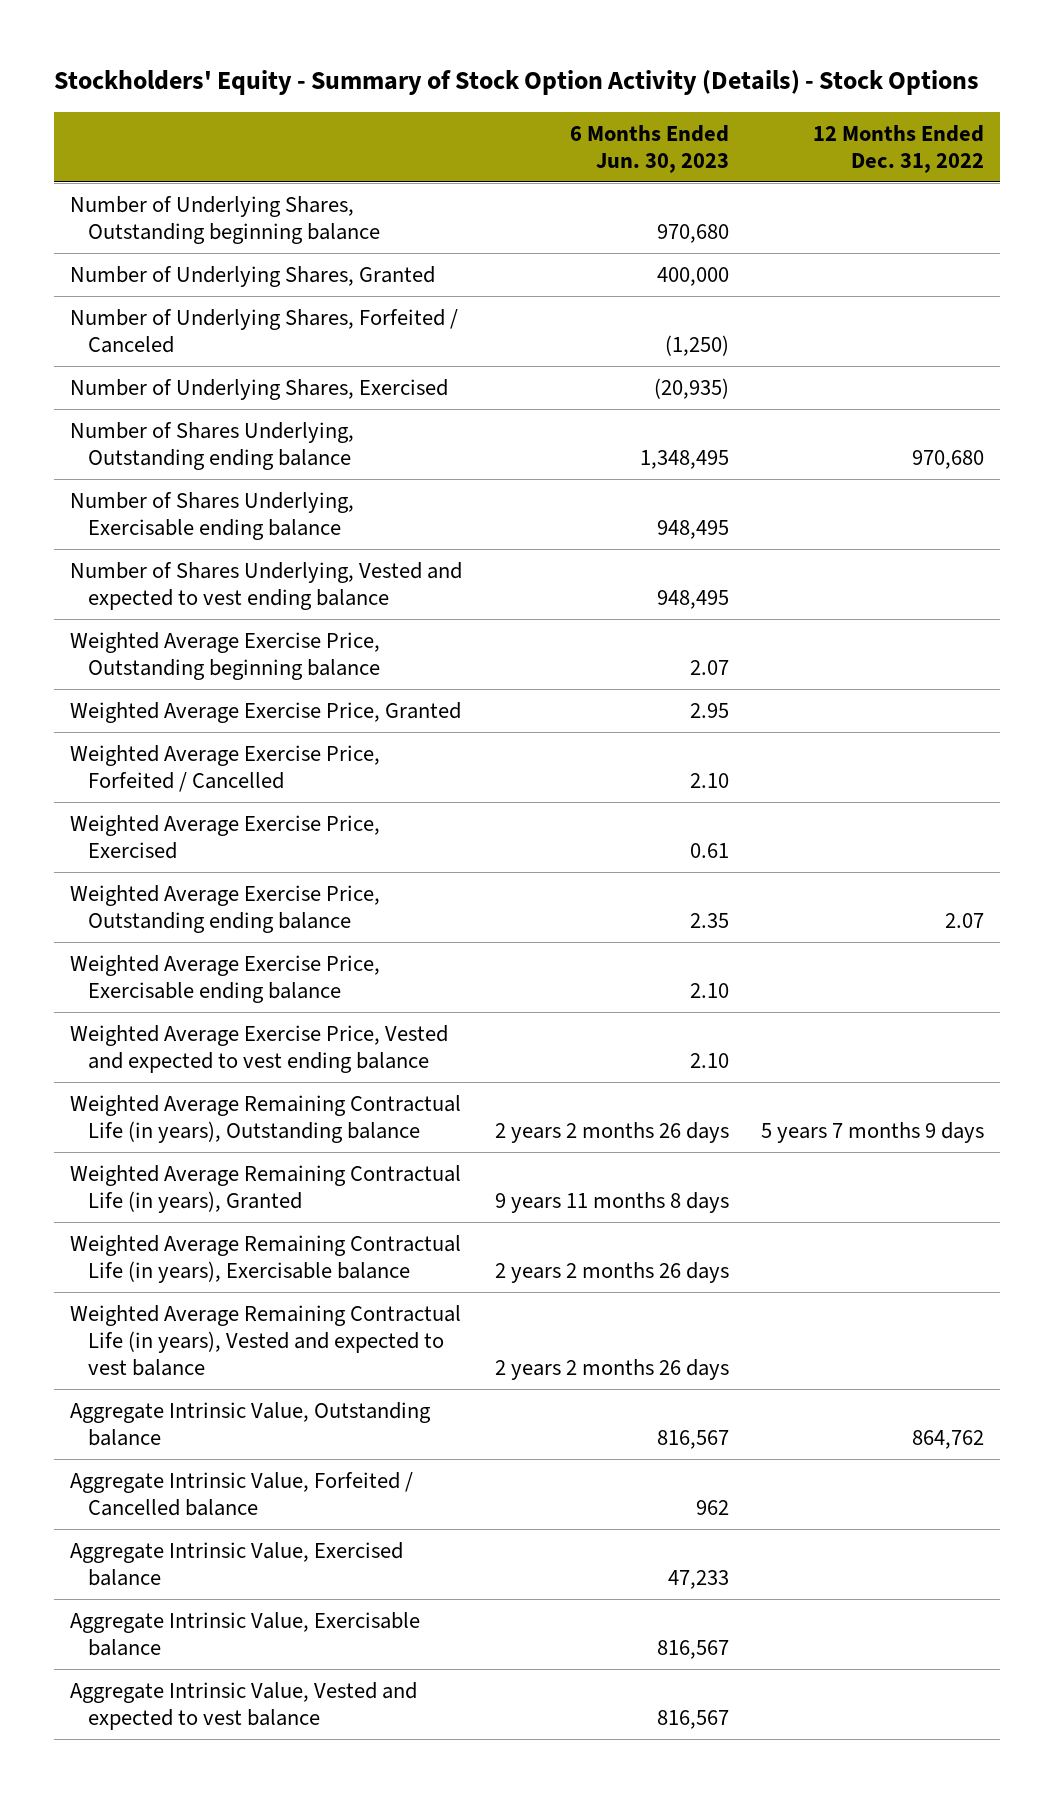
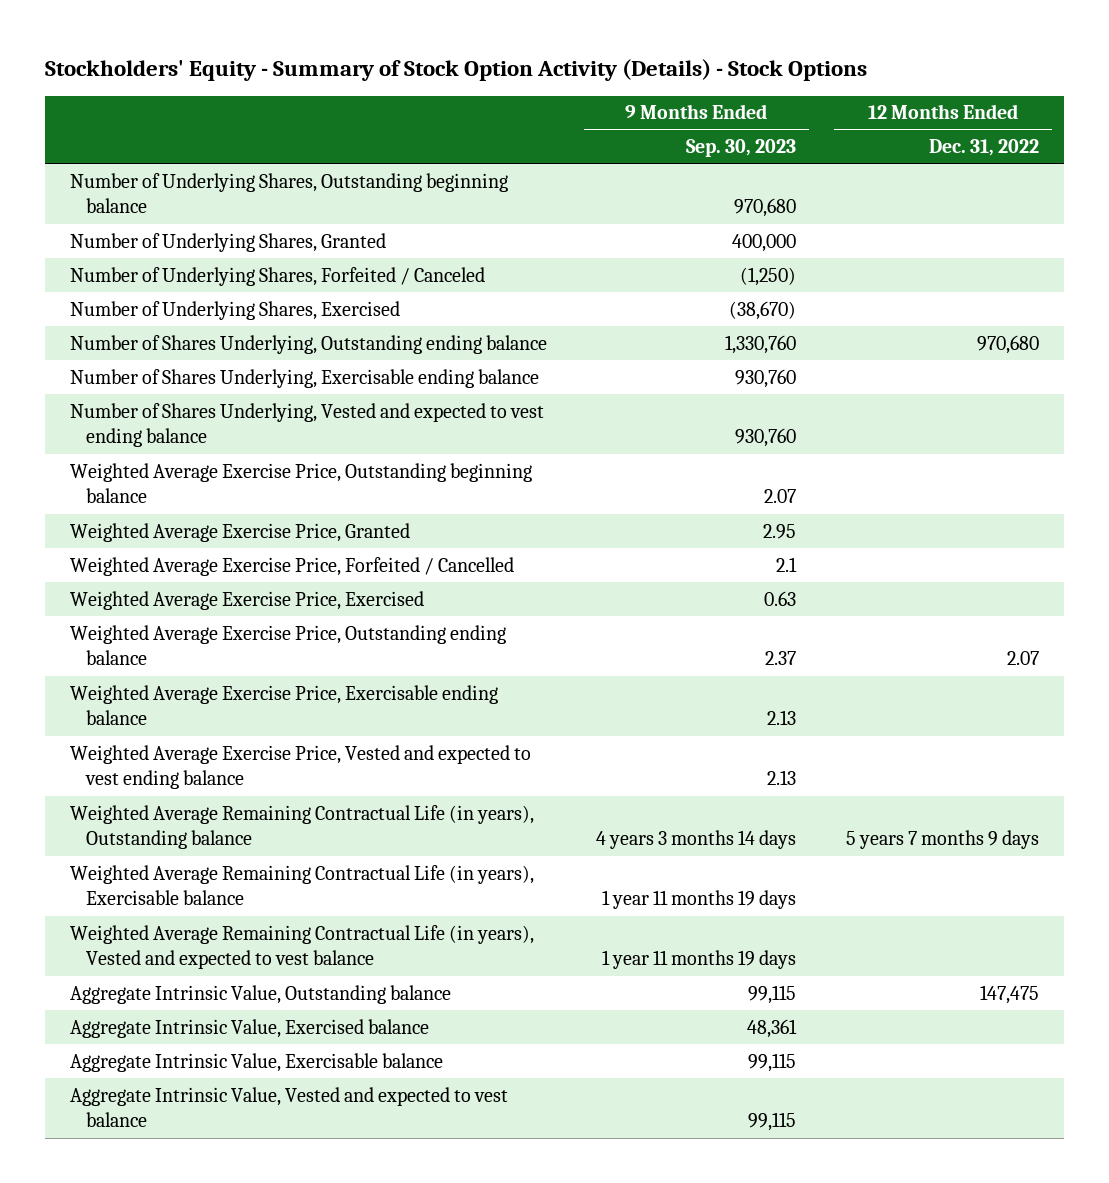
- | 6 Months Ended Jun. 30, 2023 | 12 Months Ended Dec. 31, 2022
+ | 9 Months Ended Sep. 30, 2023 | 12 Months Ended Dec. 31, 2022
- Weighted Average Remaining Contractual Life (in years), Granted | 9 years 11 months 8 days |
- Aggregate Intrinsic Value, Outstanding balance | 816,567 | 864,762
- Aggregate Intrinsic Value, Forfeited / Cancelled balance | 962 |
+ Aggregate Intrinsic Value, Outstanding balance | 99,115 | 147,475

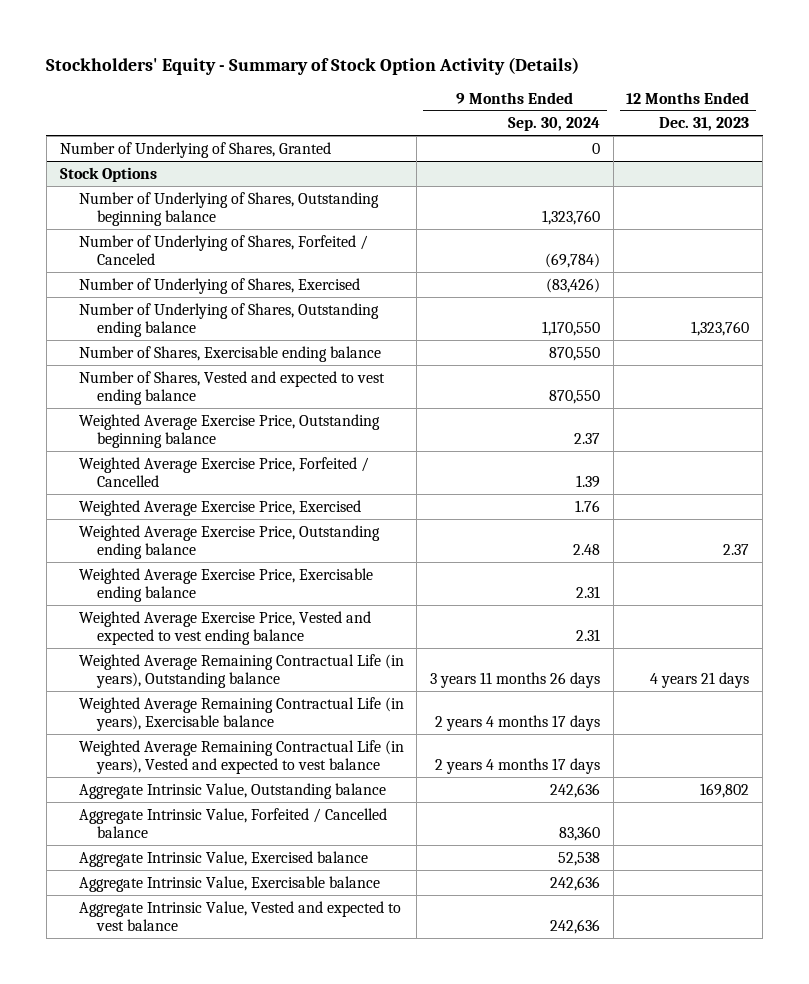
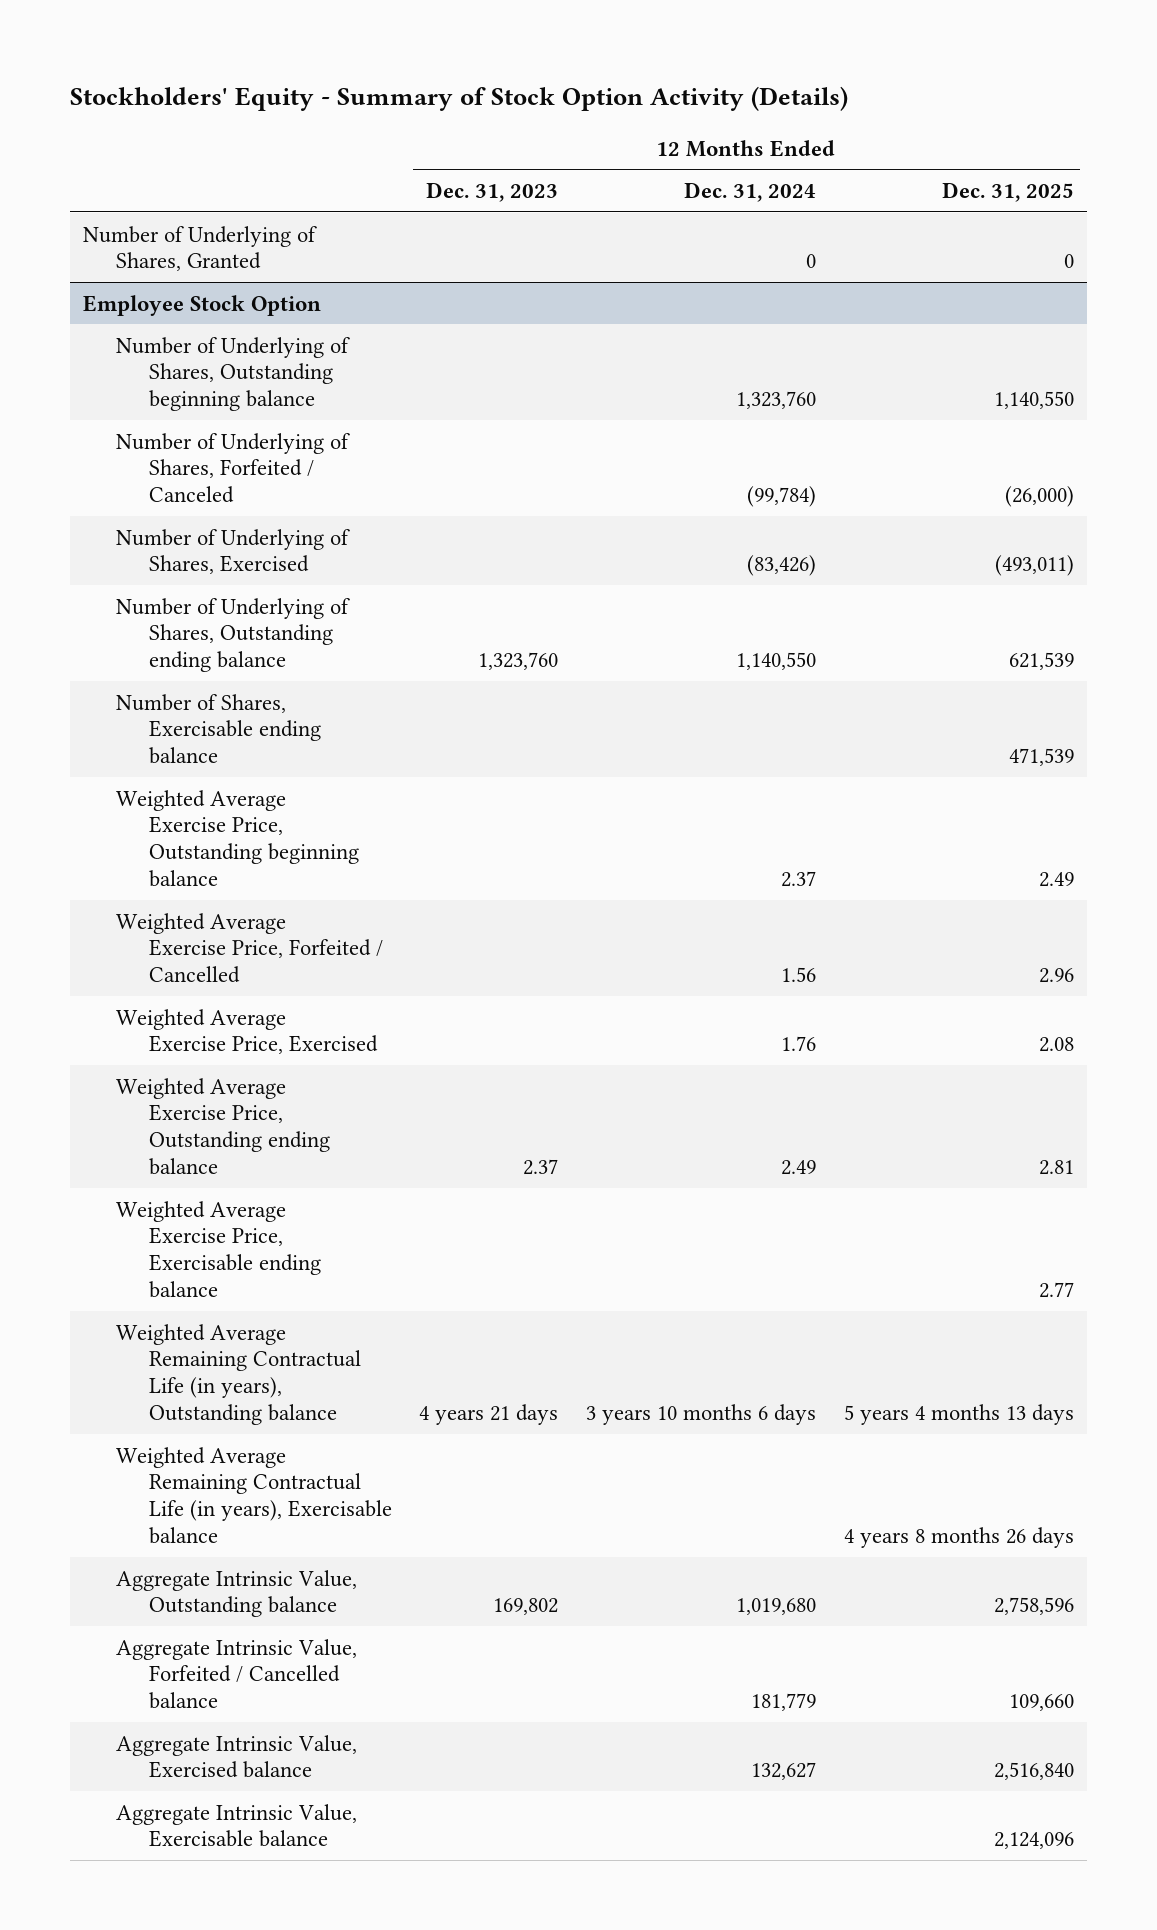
- | 9 Months Ended Sep. 30, 2024 | 12 Months Ended Dec. 31, 2023
+ | 12 Months Ended Dec. 31, 2023 | 12 Months Ended Dec. 31, 2024 | 12 Months Ended Dec. 31, 2025
- Stock Options
+ Employee Stock Option
- Number of Shares, Vested and expected to vest ending balance | 870,550 |
- Weighted Average Exercise Price, Vested and expected to vest ending balance | 2.31 |
- Weighted Average Remaining Contractual Life (in years), Vested and expected to vest balance | 2 years 4 months 17 days |
- Aggregate Intrinsic Value, Vested and expected to vest balance | 242,636 |

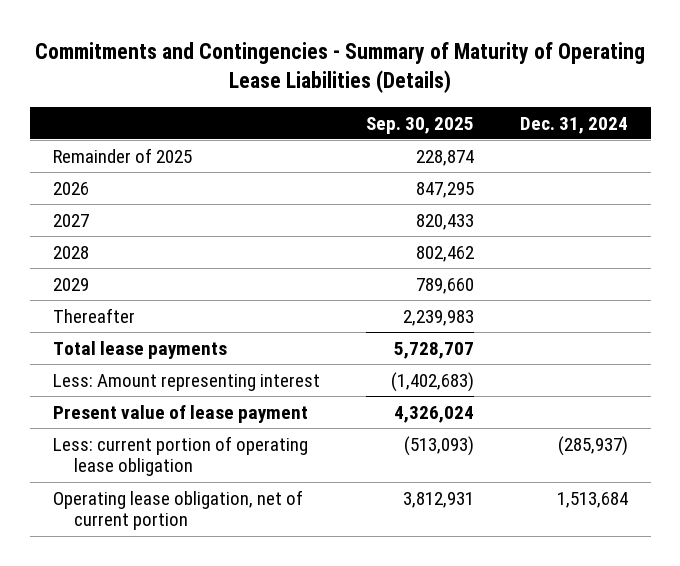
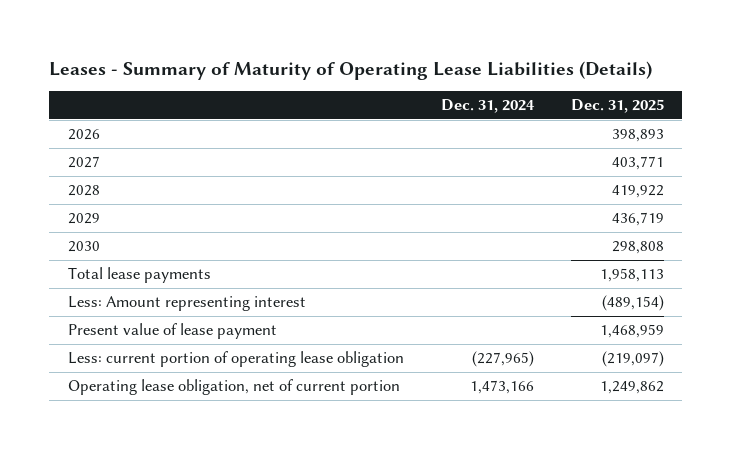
- Commitments and Contingencies - Summary of Maturity of Operating Lease Liabilities (Details)
+ Leases - Summary of Maturity of Operating Lease Liabilities (Details)
- | Sep. 30, 2025 | Dec. 31, 2024
+ | Dec. 31, 2024 | Dec. 31, 2025
- Remainder of 2025 | 228,874 |
- Thereafter | 2,239,983 |
+ 2030 | | 298,808
- Less: current portion of operating lease obligation | (513,093) | (285,937)
- Operating lease obligation, net of current portion | 3,812,931 | 1,513,684
+ Less: current portion of operating lease obligation | (227,965) | (219,097)
+ Operating lease obligation, net of current portion | 1,473,166 | 1,249,862

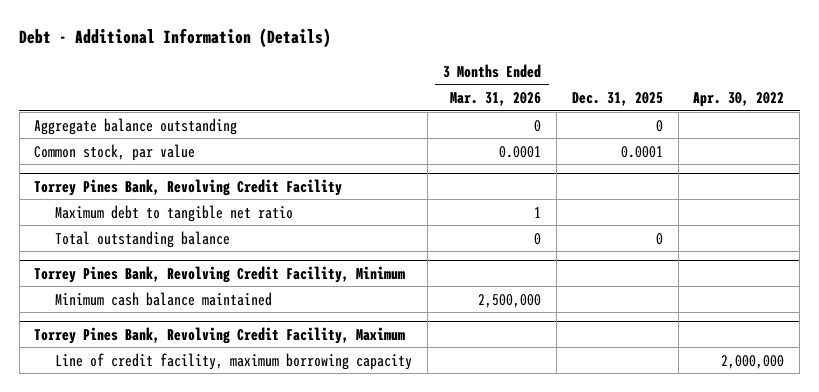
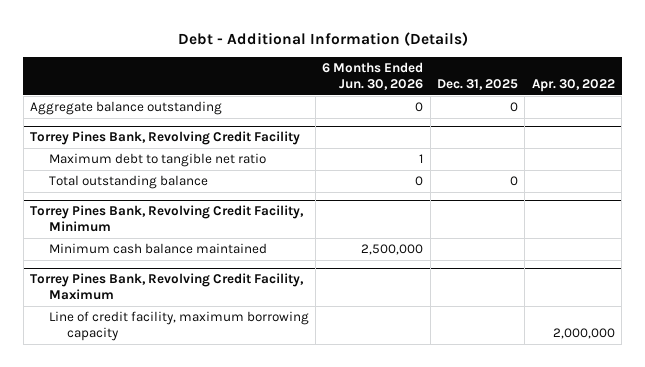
- | 3 Months Ended Mar. 31, 2026 | Dec. 31, 2025 | Apr. 30, 2022
+ | 6 Months Ended Jun. 30, 2026 | Dec. 31, 2025 | Apr. 30, 2022
- Common stock, par value | 0.0001 | 0.0001 |

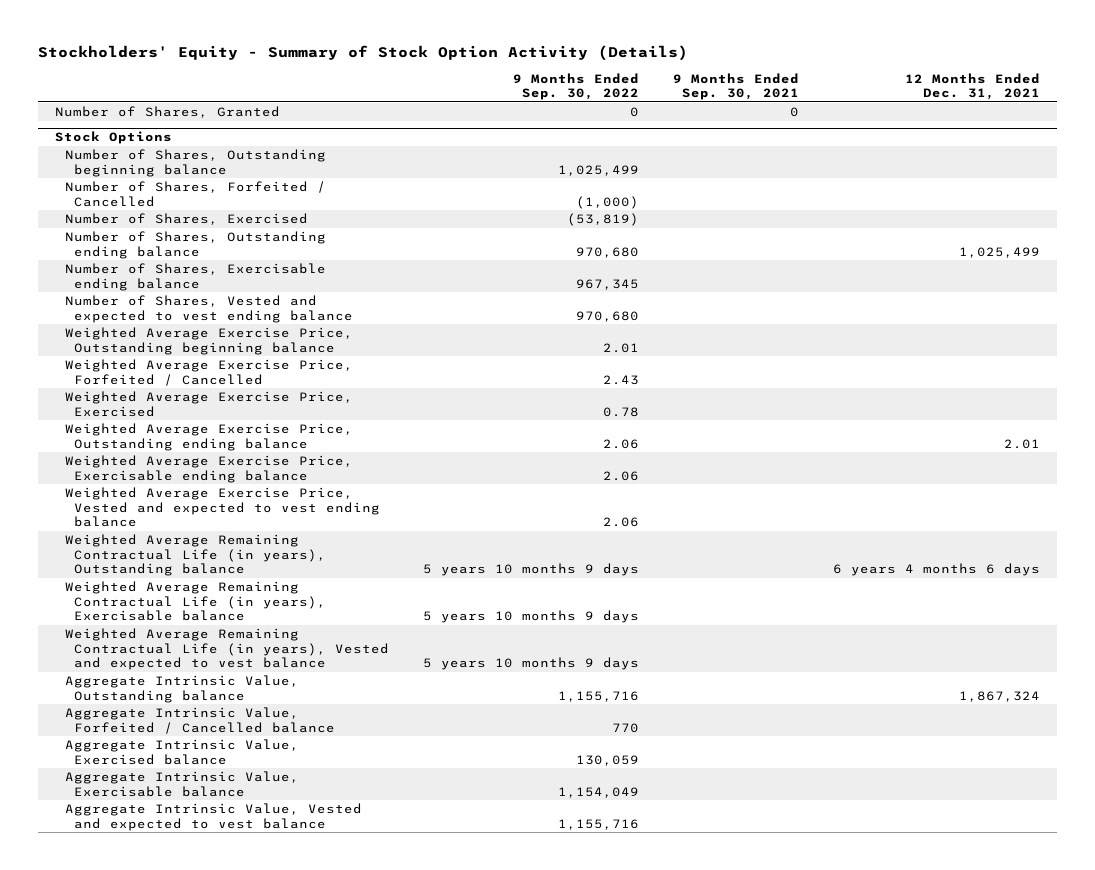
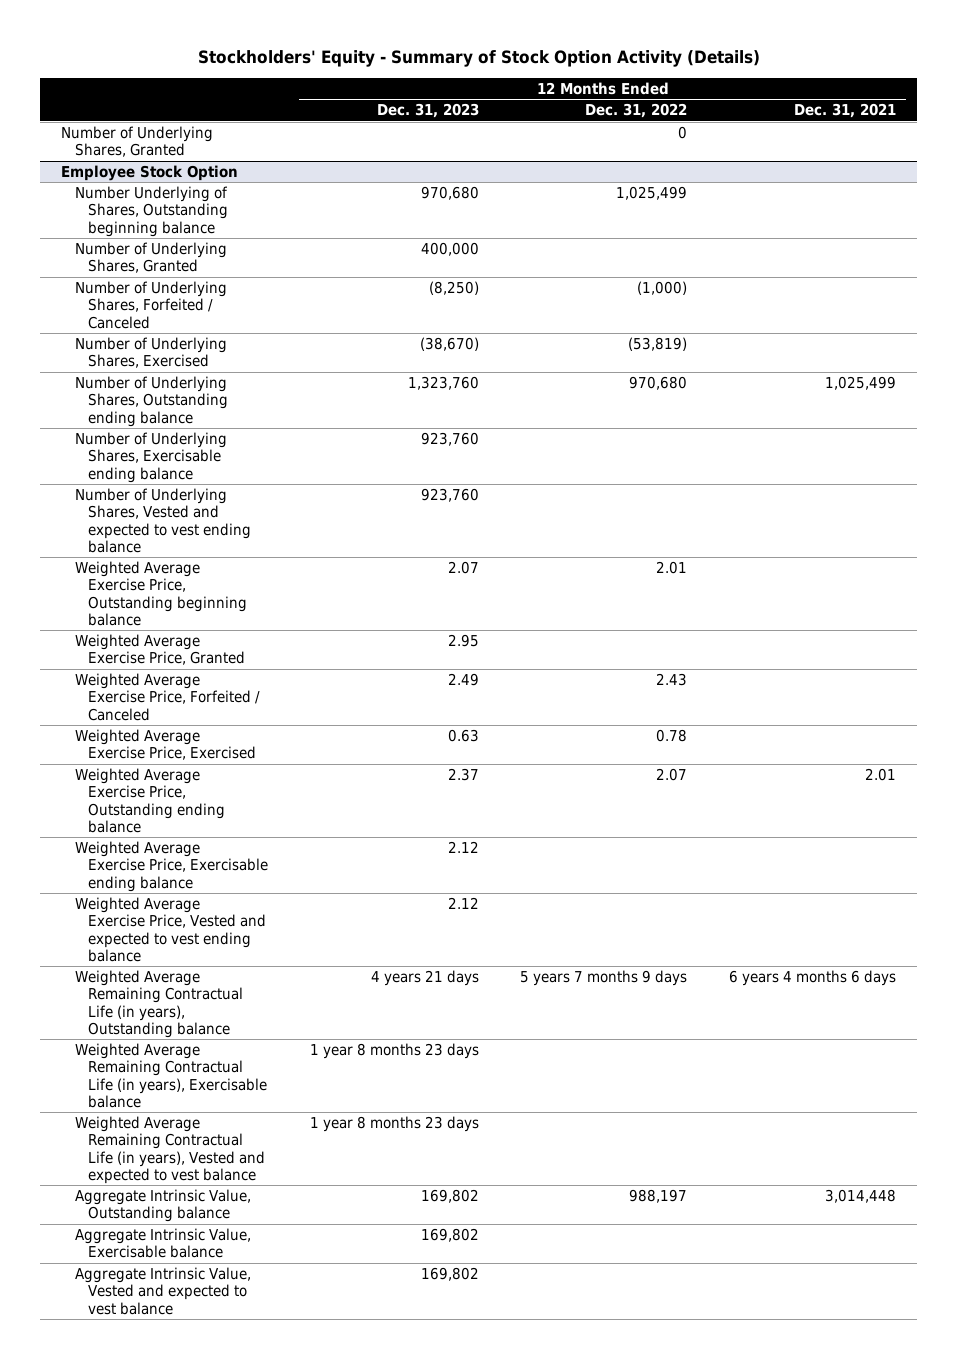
- | 9 Months Ended Sep. 30, 2022 | 9 Months Ended Sep. 30, 2021 | 12 Months Ended Dec. 31, 2021
+ | 12 Months Ended Dec. 31, 2023 | 12 Months Ended Dec. 31, 2022 | 12 Months Ended Dec. 31, 2021
- Number of Shares, Granted | 0 | 0 |
- Stock Options
- Number of Shares, Outstanding beginning balance | 1,025,499 | |
- Number of Shares, Forfeited / Cancelled | (1,000) | |
- Number of Shares, Exercised | (53,819) | |
- Number of Shares, Outstanding ending balance | 970,680 | | 1,025,499
- Number of Shares, Exercisable ending balance | 967,345 | |
- Number of Shares, Vested and expected to vest ending balance | 970,680 | |
+ Number of Underlying Shares, Granted | | 0 |
+ Employee Stock Option
+ Number Underlying of Shares, Outstanding beginning balance | 970,680 | 1,025,499 |
+ Number of Underlying Shares, Granted | 400,000 | |
+ Number of Underlying Shares, Forfeited / Canceled | (8,250) | (1,000) |
+ Number of Underlying Shares, Exercised | (38,670) | (53,819) |
+ Number of Underlying Shares, Outstanding ending balance | 1,323,760 | 970,680 | 1,025,499
+ Number of Underlying Shares, Exercisable ending balance | 923,760 | |
+ Number of Underlying Shares, Vested and expected to vest ending balance | 923,760 | |
- Weighted Average Exercise Price, Forfeited / Cancelled | 2.43 | |
+ Weighted Average Exercise Price, Granted | 2.95 | |
+ Weighted Average Exercise Price, Forfeited / Canceled | 2.49 | 2.43 |
- Aggregate Intrinsic Value, Outstanding balance | 1,155,716 | | 1,867,324
- Aggregate Intrinsic Value, Forfeited / Cancelled balance | 770 | |
- Aggregate Intrinsic Value, Exercised balance | 130,059 | |
+ Aggregate Intrinsic Value, Outstanding balance | 169,802 | 988,197 | 3,014,448

